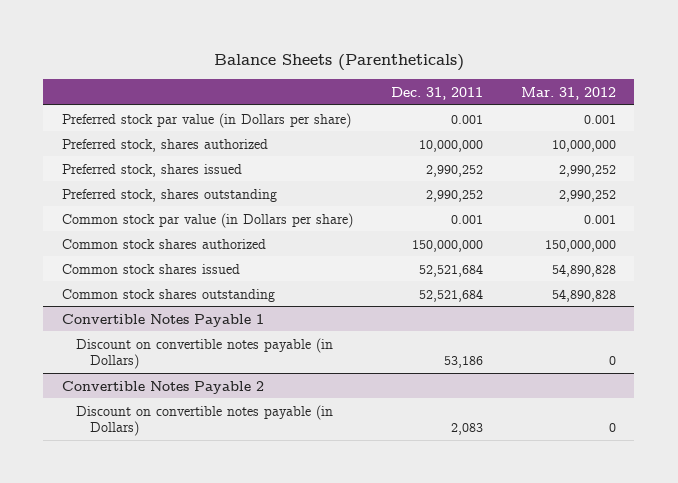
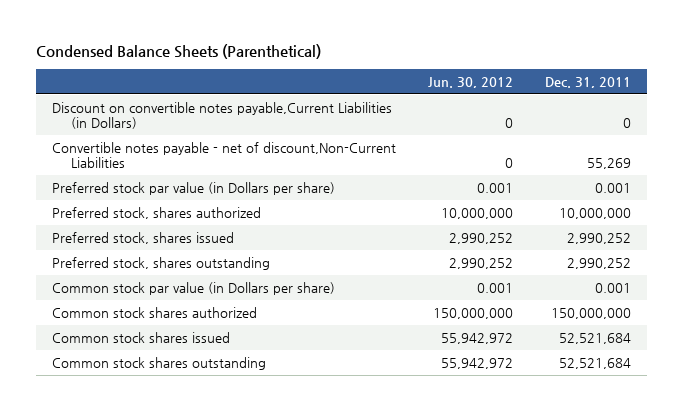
- Balance Sheets (Parentheticals)
+ Condensed Balance Sheets (Parenthetical)
- | Dec. 31, 2011 | Mar. 31, 2012
+ | Jun. 30, 2012 | Dec. 31, 2011
+ Discount on convertible notes payable,Current Liabilities (in Dollars) | 0 | 0
+ Convertible notes payable - net of discount,Non-Current Liabilities | 0 | 55,269
- Convertible Notes Payable 1
- Discount on convertible notes payable (in Dollars) | 53,186 | 0
- Convertible Notes Payable 2
- Discount on convertible notes payable (in Dollars) | 2,083 | 0

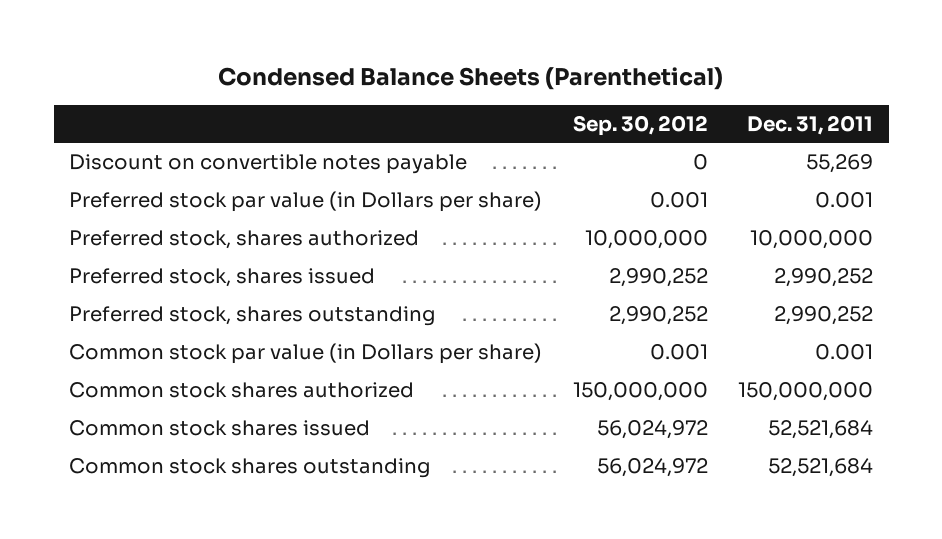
- | Jun. 30, 2012 | Dec. 31, 2011
+ | Sep. 30, 2012 | Dec. 31, 2011
- Discount on convertible notes payable,Current Liabilities (in Dollars) | 0 | 0
- Convertible notes payable - net of discount,Non-Current Liabilities | 0 | 55,269
+ Discount on convertible notes payable | 0 | 55,269

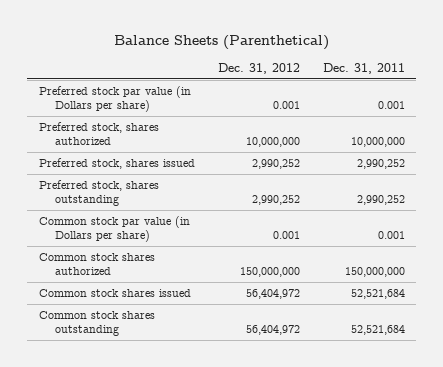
- Condensed Balance Sheets (Parenthetical)
+ Balance Sheets (Parenthetical)
- | Sep. 30, 2012 | Dec. 31, 2011
+ | Dec. 31, 2012 | Dec. 31, 2011
- Discount on convertible notes payable | 0 | 55,269

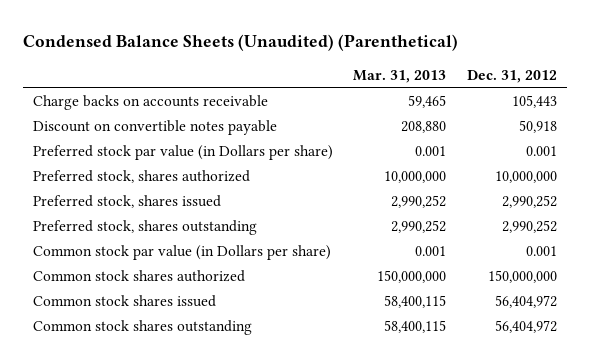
- Balance Sheets (Parenthetical)
+ Condensed Balance Sheets (Unaudited) (Parenthetical)
- | Dec. 31, 2012 | Dec. 31, 2011
+ | Mar. 31, 2013 | Dec. 31, 2012
+ Charge backs on accounts receivable | 59,465 | 105,443
+ Discount on convertible notes payable | 208,880 | 50,918

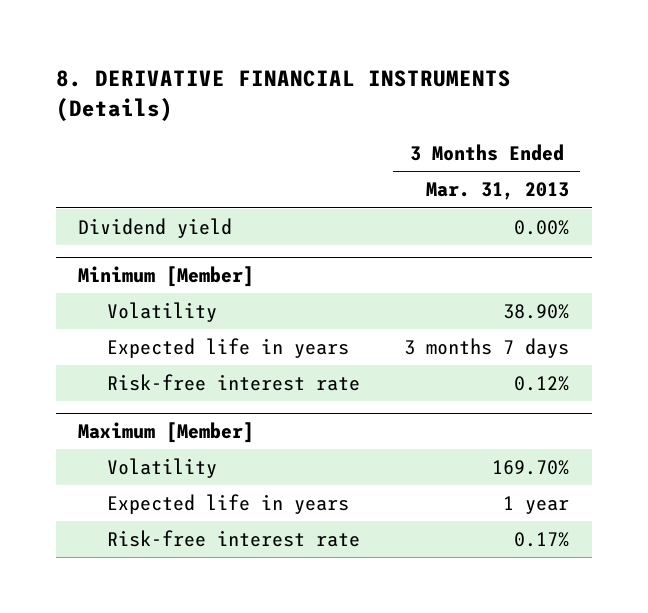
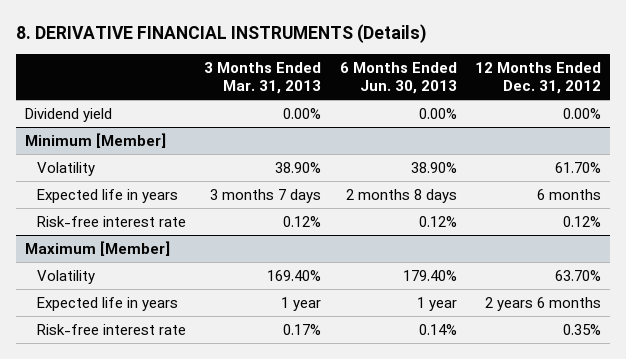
- | 3 Months Ended Mar. 31, 2013
+ | 3 Months Ended Mar. 31, 2013 | 6 Months Ended Jun. 30, 2013 | 12 Months Ended Dec. 31, 2012
@ Maximum [Member]
- Volatility | 169.70%
+ Volatility | 169.40% | 179.40% | 63.70%

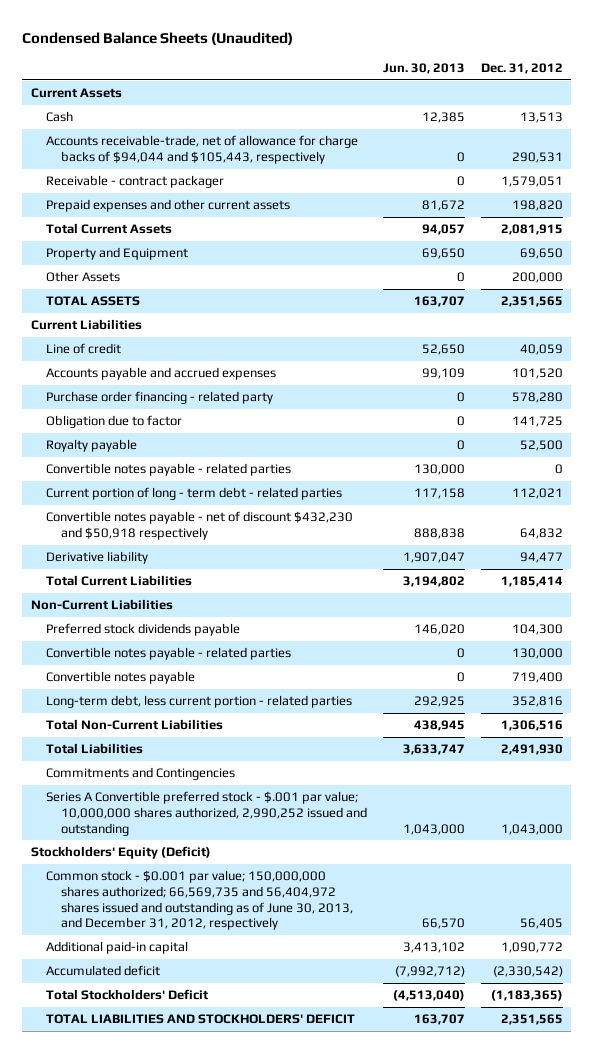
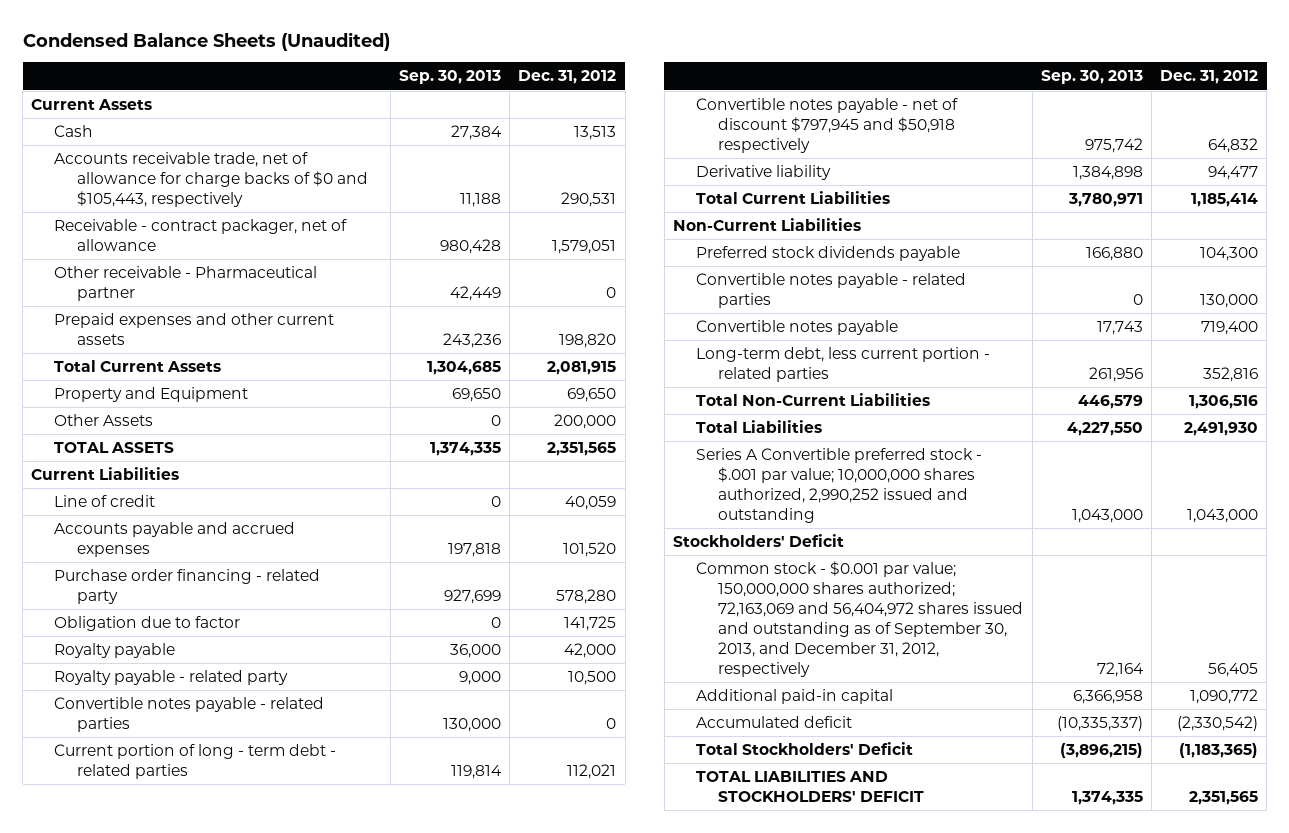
- | Jun. 30, 2013 | Dec. 31, 2012
+ | Sep. 30, 2013 | Dec. 31, 2012
- Accounts receivable-trade, net of allowance for charge backs of $94,044 and $105,443, respectively | 0 | 290,531
- Receivable - contract packager | 0 | 1,579,051
+ Accounts receivable trade, net of allowance for charge backs of $0 and $105,443, respectively | 11,188 | 290,531
+ Receivable - contract packager, net of allowance | 980,428 | 1,579,051
+ Other receivable - Pharmaceutical partner | 42,449 | 0
- Royalty payable | 0 | 52,500
+ Royalty payable | 36,000 | 42,000
+ Royalty payable - related party | 9,000 | 10,500
- Convertible notes payable - net of discount $432,230 and $50,918 respectively | 888,838 | 64,832
+ Convertible notes payable - net of discount $797,945 and $50,918 respectively | 975,742 | 64,832
- Commitments and Contingencies
- Stockholders' Equity (Deficit)
- Common stock - $0.001 par value; 150,000,000 shares authorized; 66,569,735 and 56,404,972 shares issued and outstanding as of June 30, 2013, and December 31, 2012, respectively | 66,570 | 56,405
+ Stockholders' Deficit
+ Common stock - $0.001 par value; 150,000,000 shares authorized; 72,163,069 and 56,404,972 shares issued and outstanding as of September 30, 2013, and December 31, 2012, respectively | 72,164 | 56,405

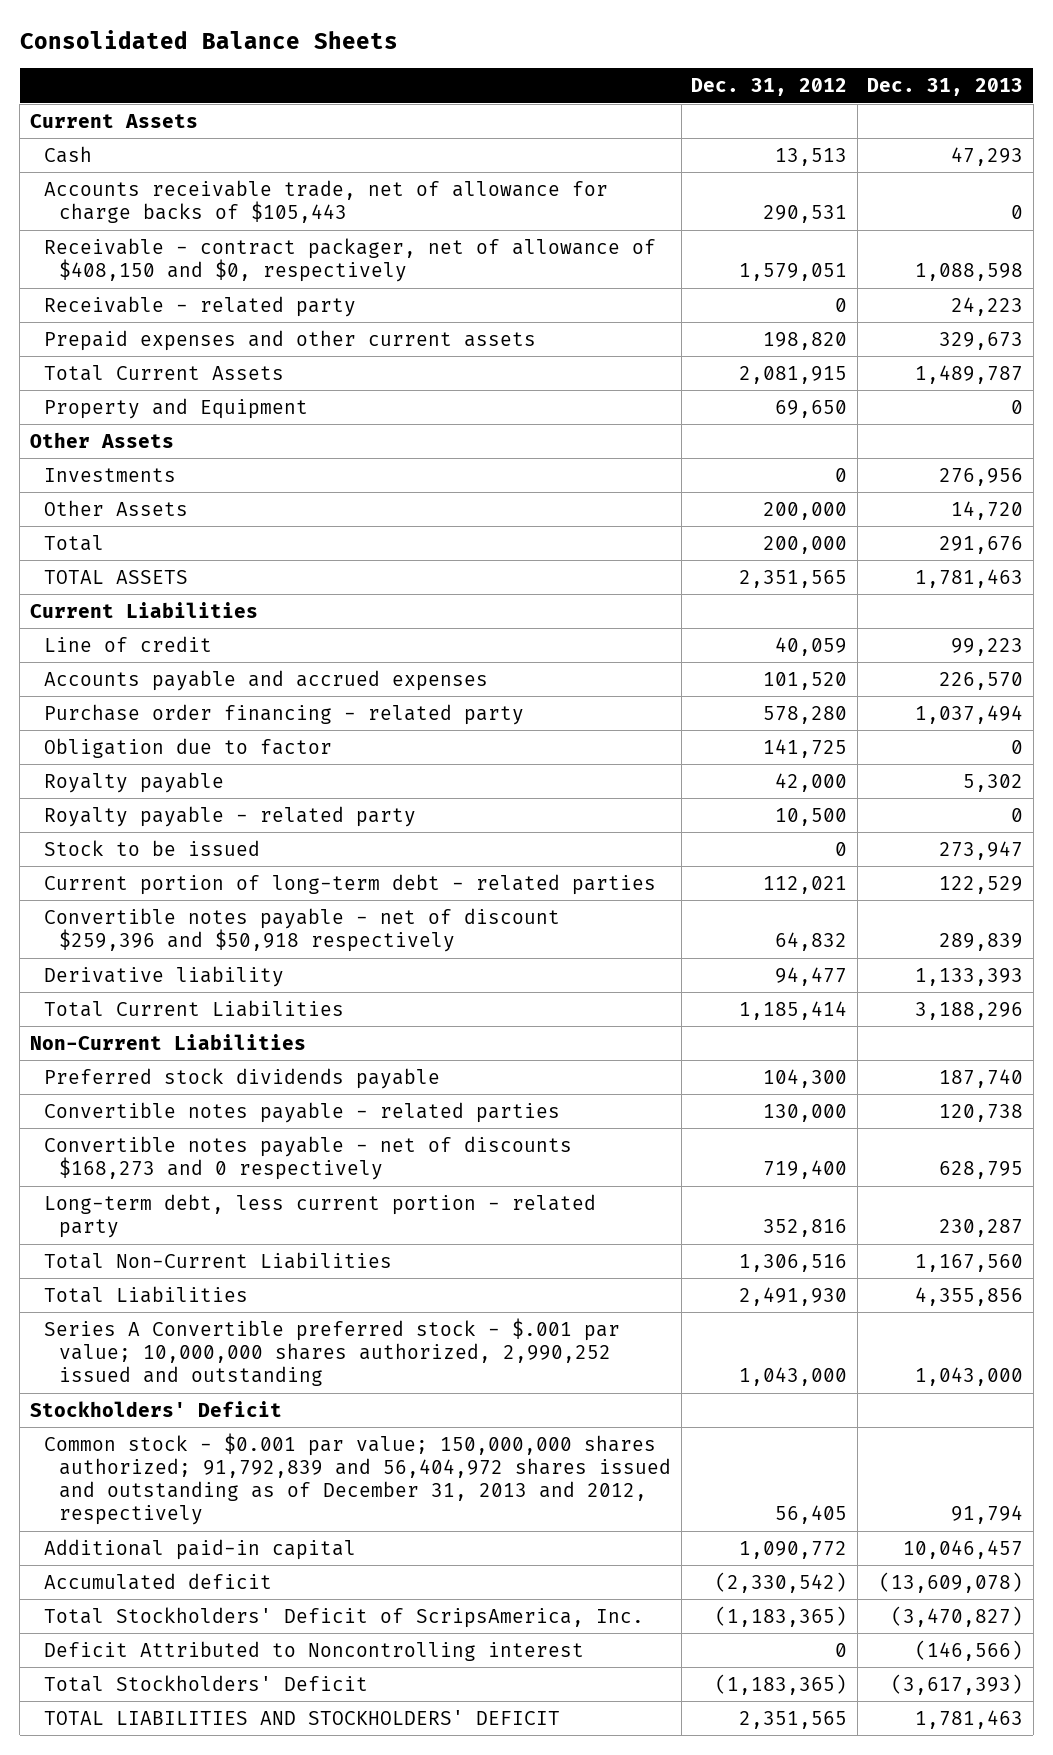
- Condensed Balance Sheets (Unaudited)
+ Consolidated Balance Sheets
- | Sep. 30, 2013 | Dec. 31, 2012
+ | Dec. 31, 2012 | Dec. 31, 2013
- Accounts receivable trade, net of allowance for charge backs of $0 and $105,443, respectively | 11,188 | 290,531
- Receivable - contract packager, net of allowance | 980,428 | 1,579,051
- Other receivable - Pharmaceutical partner | 42,449 | 0
+ Accounts receivable trade, net of allowance for charge backs of $105,443 | 290,531 | 0
+ Receivable - contract packager, net of allowance of $408,150 and $0, respectively | 1,579,051 | 1,088,598
+ Receivable - related party | 0 | 24,223
+ Other Assets
+ Investments | 0 | 276,956
+ Total | 200,000 | 291,676
- Convertible notes payable - related parties | 130,000 | 0
- Current portion of long - term debt - related parties | 119,814 | 112,021
- Convertible notes payable - net of discount $797,945 and $50,918 respectively | 975,742 | 64,832
+ Stock to be issued | 0 | 273,947
+ Current portion of long-term debt - related parties | 112,021 | 122,529
+ Convertible notes payable - net of discount $259,396 and $50,918 respectively | 64,832 | 289,839
- Convertible notes payable | 17,743 | 719,400
- Long-term debt, less current portion - related parties | 261,956 | 352,816
+ Convertible notes payable - net of discounts $168,273 and 0 respectively | 719,400 | 628,795
+ Long-term debt, less current portion - related party | 352,816 | 230,287
- Common stock - $0.001 par value; 150,000,000 shares authorized; 72,163,069 and 56,404,972 shares issued and outstanding as of September 30, 2013, and December 31, 2012, respectively | 72,164 | 56,405
+ Common stock - $0.001 par value; 150,000,000 shares authorized; 91,792,839 and 56,404,972 shares issued and outstanding as of December 31, 2013 and 2012, respectively | 56,405 | 91,794
+ Total Stockholders' Deficit of ScripsAmerica, Inc. | (1,183,365) | (3,470,827)
+ Deficit Attributed to Noncontrolling interest | 0 | (146,566)

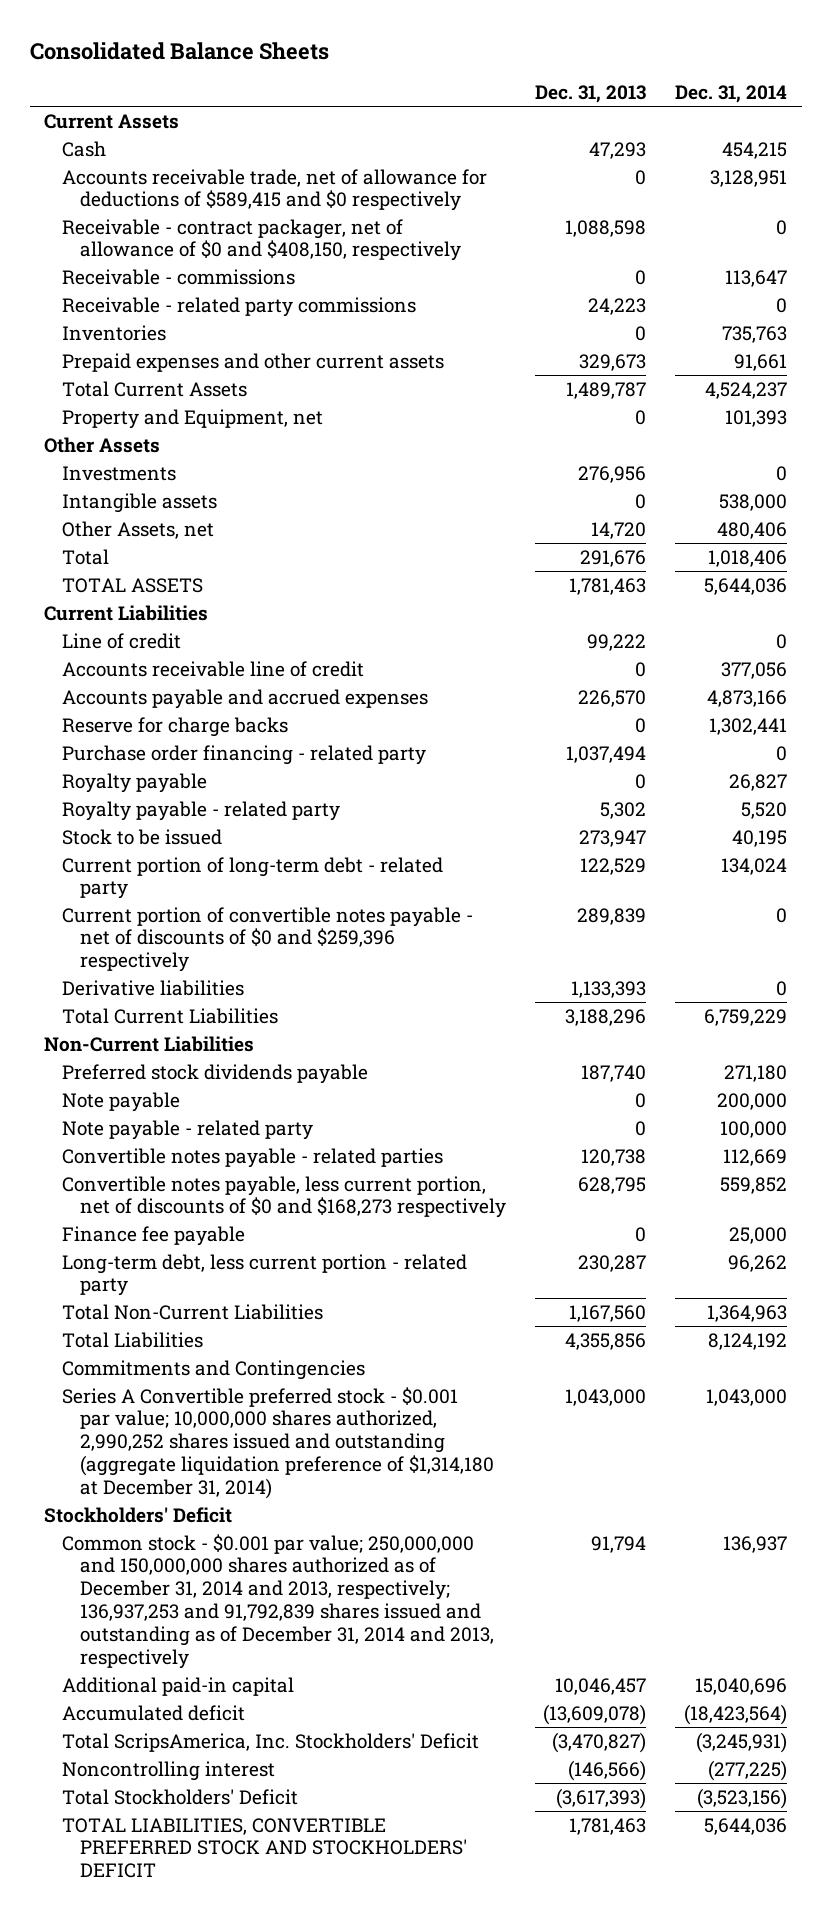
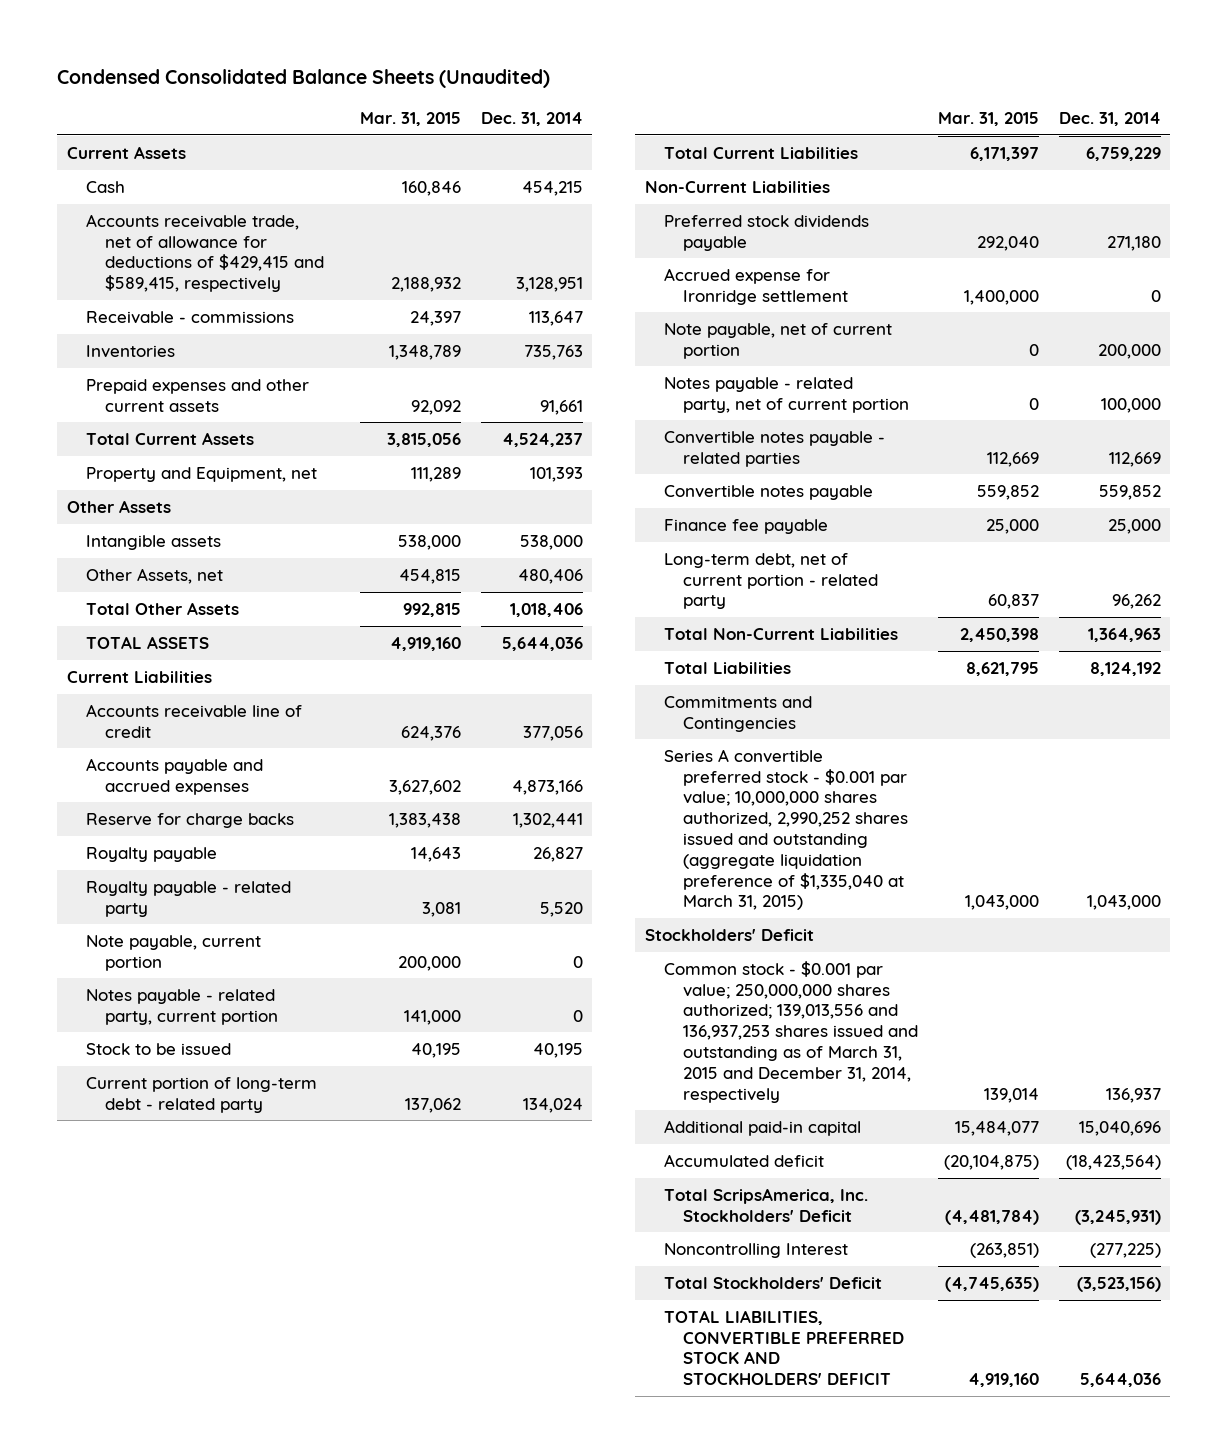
- Consolidated Balance Sheets
+ Condensed Consolidated Balance Sheets (Unaudited)
- | Dec. 31, 2013 | Dec. 31, 2014
+ | Mar. 31, 2015 | Dec. 31, 2014
- Accounts receivable trade, net of allowance for deductions of $589,415 and $0 respectively | 0 | 3,128,951
- Receivable - contract packager, net of allowance of $0 and $408,150, respectively | 1,088,598 | 0
+ Accounts receivable trade, net of allowance for deductions of $429,415 and $589,415, respectively | 2,188,932 | 3,128,951
- Receivable - related party commissions | 24,223 | 0
- Investments | 276,956 | 0
- Total | 291,676 | 1,018,406
+ Total Other Assets | 992,815 | 1,018,406
- Line of credit | 99,222 | 0
- Purchase order financing - related party | 1,037,494 | 0
+ Note payable, current portion | 200,000 | 0
+ Notes payable - related party, current portion | 141,000 | 0
- Current portion of convertible notes payable - net of discounts of $0 and $259,396 respectively | 289,839 | 0
- Derivative liabilities | 1,133,393 | 0
- Note payable | 0 | 200,000
- Note payable - related party | 0 | 100,000
+ Accrued expense for Ironridge settlement | 1,400,000 | 0
+ Note payable, net of current portion | 0 | 200,000
+ Notes payable - related party, net of current portion | 0 | 100,000
- Convertible notes payable, less current portion, net of discounts of $0 and $168,273 respectively | 628,795 | 559,852
+ Convertible notes payable | 559,852 | 559,852
- Long-term debt, less current portion - related party | 230,287 | 96,262
+ Long-term debt, net of current portion - related party | 60,837 | 96,262
- Series A Convertible preferred stock - $0.001 par value; 10,000,000 shares authorized, 2,990,252 shares issued and outstanding (aggregate liquidation preference of $1,314,180 at December 31, 2014) | 1,043,000 | 1,043,000
+ Series A convertible preferred stock - $0.001 par value; 10,000,000 shares authorized, 2,990,252 shares issued and outstanding (aggregate liquidation preference of $1,335,040 at March 31, 2015) | 1,043,000 | 1,043,000
- Common stock - $0.001 par value; 250,000,000 and 150,000,000 shares authorized as of December 31, 2014 and 2013, respectively; 136,937,253 and 91,792,839 shares issued and outstanding as of December 31, 2014 and 2013, respectively | 91,794 | 136,937
+ Common stock - $0.001 par value; 250,000,000 shares authorized; 139,013,556 and 136,937,253 shares issued and outstanding as of March 31, 2015 and December 31, 2014, respectively | 139,014 | 136,937
- Noncontrolling interest | (146,566) | (277,225)
+ Noncontrolling Interest | (263,851) | (277,225)

